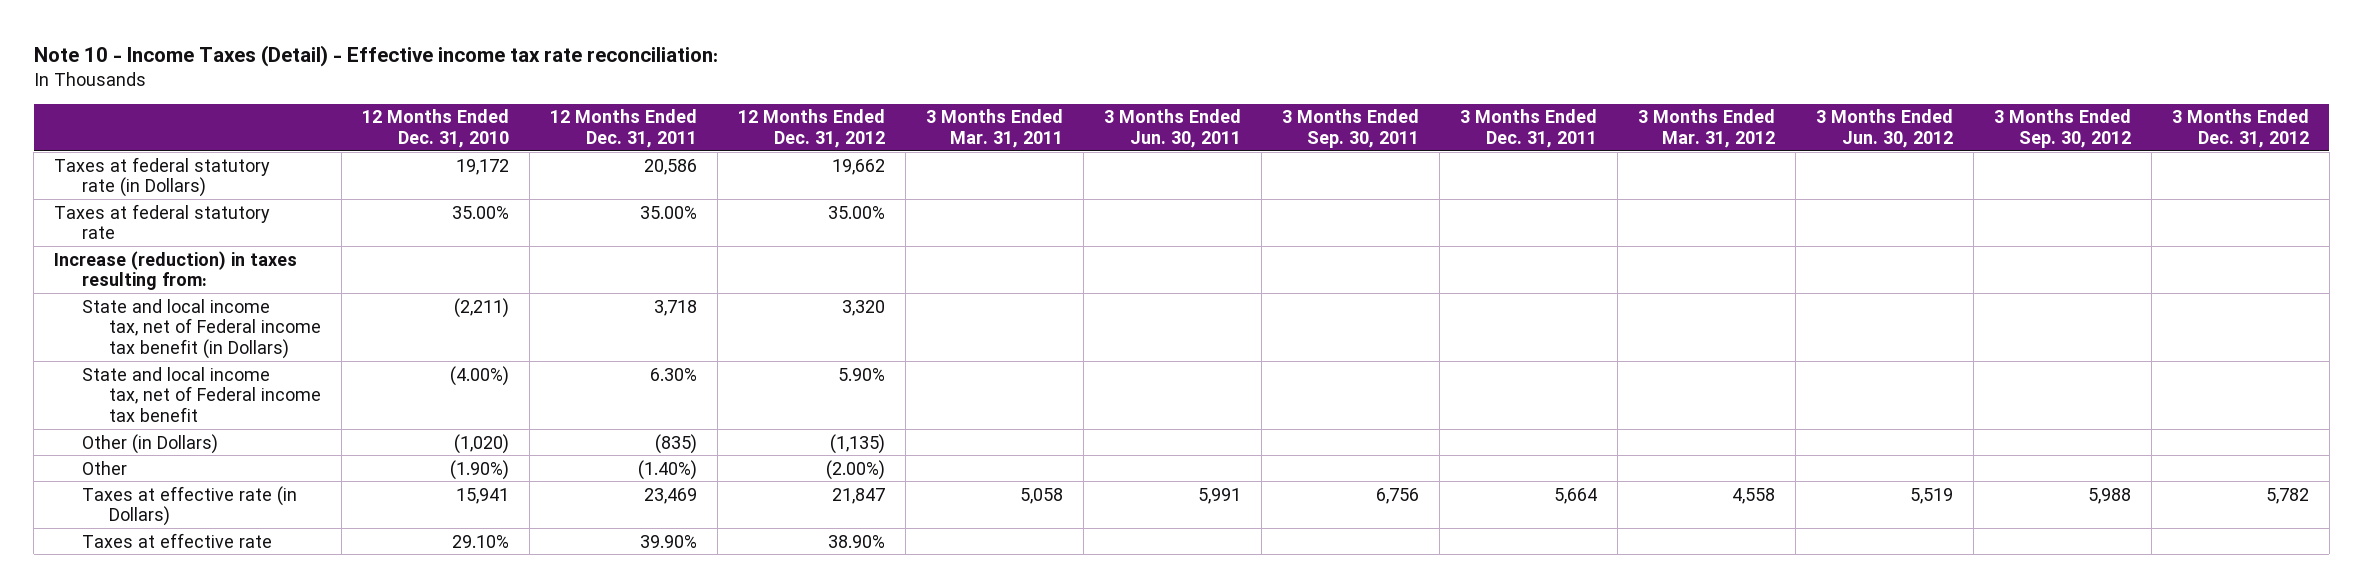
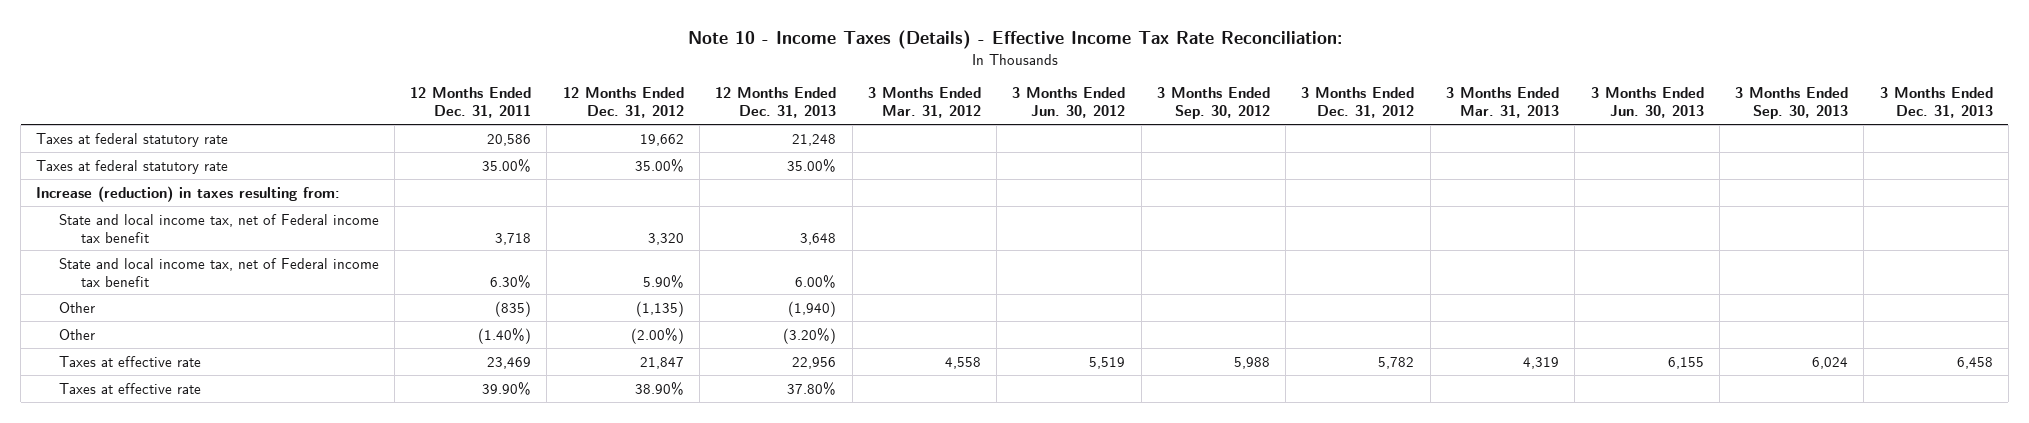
- Note 10 - Income Taxes (Detail) - Effective income tax rate reconciliation:
+ Note 10 - Income Taxes (Details) - Effective Income Tax Rate Reconciliation:
- | 12 Months Ended Dec. 31, 2010 | 12 Months Ended Dec. 31, 2011 | 12 Months Ended Dec. 31, 2012 | 3 Months Ended Mar. 31, 2011 | 3 Months Ended Jun. 30, 2011 | 3 Months Ended Sep. 30, 2011 | 3 Months Ended Dec. 31, 2011 | 3 Months Ended Mar. 31, 2012 | 3 Months Ended Jun. 30, 2012 | 3 Months Ended Sep. 30, 2012 | 3 Months Ended Dec. 31, 2012
+ | 12 Months Ended Dec. 31, 2011 | 12 Months Ended Dec. 31, 2012 | 12 Months Ended Dec. 31, 2013 | 3 Months Ended Mar. 31, 2012 | 3 Months Ended Jun. 30, 2012 | 3 Months Ended Sep. 30, 2012 | 3 Months Ended Dec. 31, 2012 | 3 Months Ended Mar. 31, 2013 | 3 Months Ended Jun. 30, 2013 | 3 Months Ended Sep. 30, 2013 | 3 Months Ended Dec. 31, 2013
- Taxes at federal statutory rate (in Dollars) | 19,172 | 20,586 | 19,662 | | | | | | | |
+ Taxes at federal statutory rate | 20,586 | 19,662 | 21,248 | | | | | | | |
- State and local income tax, net of Federal income tax benefit (in Dollars) | (2,211) | 3,718 | 3,320 | | | | | | | |
+ State and local income tax, net of Federal income tax benefit | 3,718 | 3,320 | 3,648 | | | | | | | |
- Other (in Dollars) | (1,020) | (835) | (1,135) | | | | | | | |
+ Other | (835) | (1,135) | (1,940) | | | | | | | |
- Taxes at effective rate (in Dollars) | 15,941 | 23,469 | 21,847 | 5,058 | 5,991 | 6,756 | 5,664 | 4,558 | 5,519 | 5,988 | 5,782
+ Taxes at effective rate | 23,469 | 21,847 | 22,956 | 4,558 | 5,519 | 5,988 | 5,782 | 4,319 | 6,155 | 6,024 | 6,458

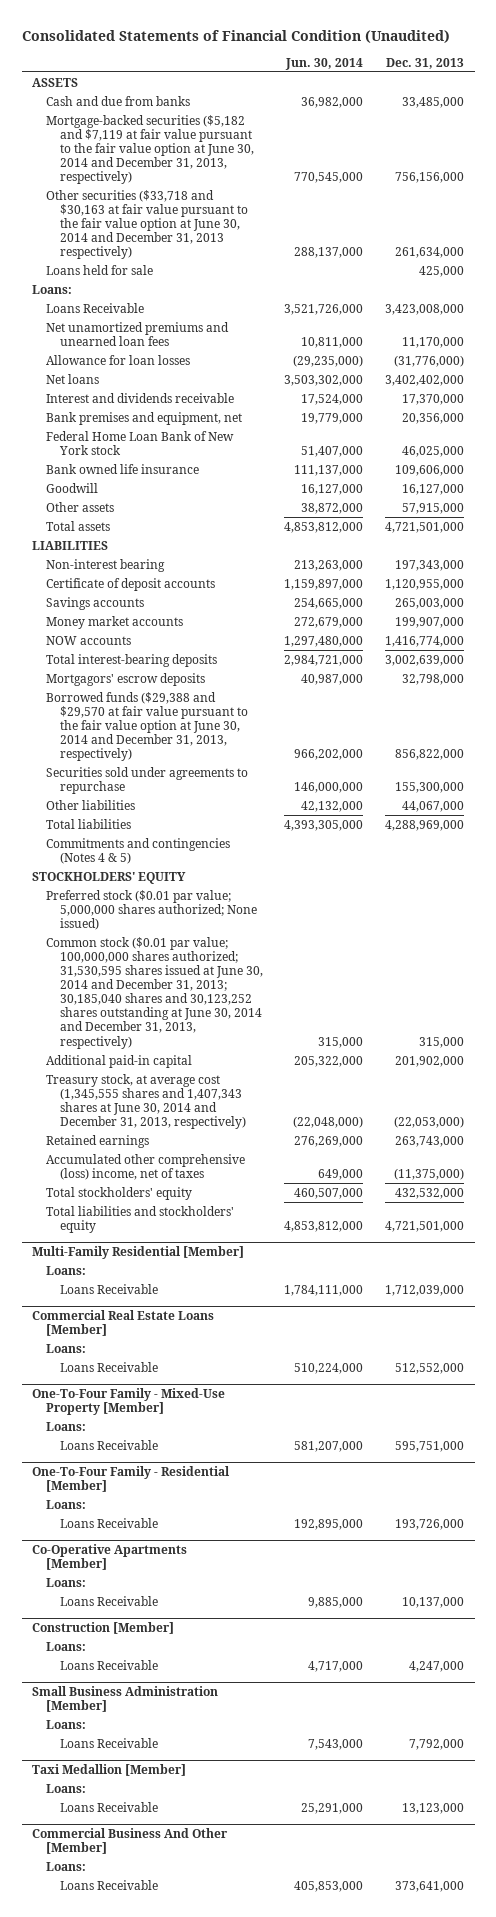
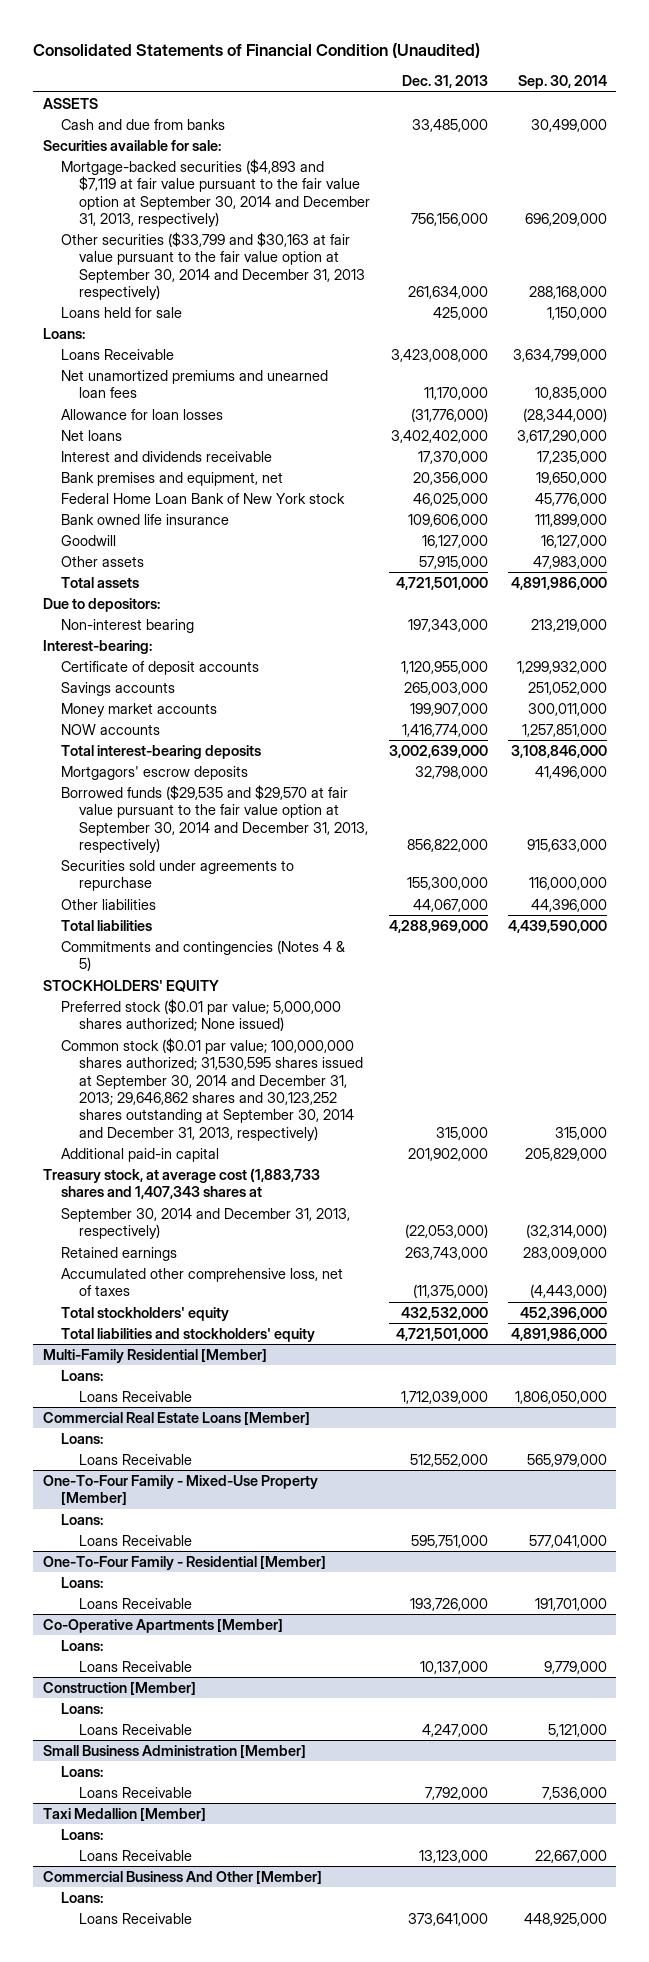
- | Jun. 30, 2014 | Dec. 31, 2013
+ | Dec. 31, 2013 | Sep. 30, 2014
- Mortgage-backed securities ($5,182 and $7,119 at fair value pursuant to the fair value option at June 30, 2014 and December 31, 2013, respectively) | 770,545,000 | 756,156,000
- Other securities ($33,718 and $30,163 at fair value pursuant to the fair value option at June 30, 2014 and December 31, 2013 respectively) | 288,137,000 | 261,634,000
+ Securities available for sale:
+ Mortgage-backed securities ($4,893 and $7,119 at fair value pursuant to the fair value option at September 30, 2014 and December 31, 2013, respectively) | 756,156,000 | 696,209,000
+ Other securities ($33,799 and $30,163 at fair value pursuant to the fair value option at September 30, 2014 and December 31, 2013 respectively) | 261,634,000 | 288,168,000
- LIABILITIES
+ Due to depositors:
+ Interest-bearing:
- Borrowed funds ($29,388 and $29,570 at fair value pursuant to the fair value option at June 30, 2014 and December 31, 2013, respectively) | 966,202,000 | 856,822,000
+ Borrowed funds ($29,535 and $29,570 at fair value pursuant to the fair value option at September 30, 2014 and December 31, 2013, respectively) | 856,822,000 | 915,633,000
- Common stock ($0.01 par value; 100,000,000 shares authorized; 31,530,595 shares issued at June 30, 2014 and December 31, 2013; 30,185,040 shares and 30,123,252 shares outstanding at June 30, 2014 and December 31, 2013, respectively) | 315,000 | 315,000
+ Common stock ($0.01 par value; 100,000,000 shares authorized; 31,530,595 shares issued at September 30, 2014 and December 31, 2013; 29,646,862 shares and 30,123,252 shares outstanding at September 30, 2014 and December 31, 2013, respectively) | 315,000 | 315,000
- Treasury stock, at average cost (1,345,555 shares and 1,407,343 shares at June 30, 2014 and December 31, 2013, respectively) | (22,048,000) | (22,053,000)
+ Treasury stock, at average cost (1,883,733 shares and 1,407,343 shares at
+ September 30, 2014 and December 31, 2013, respectively) | (22,053,000) | (32,314,000)
- Accumulated other comprehensive (loss) income, net of taxes | 649,000 | (11,375,000)
+ Accumulated other comprehensive loss, net of taxes | (11,375,000) | (4,443,000)

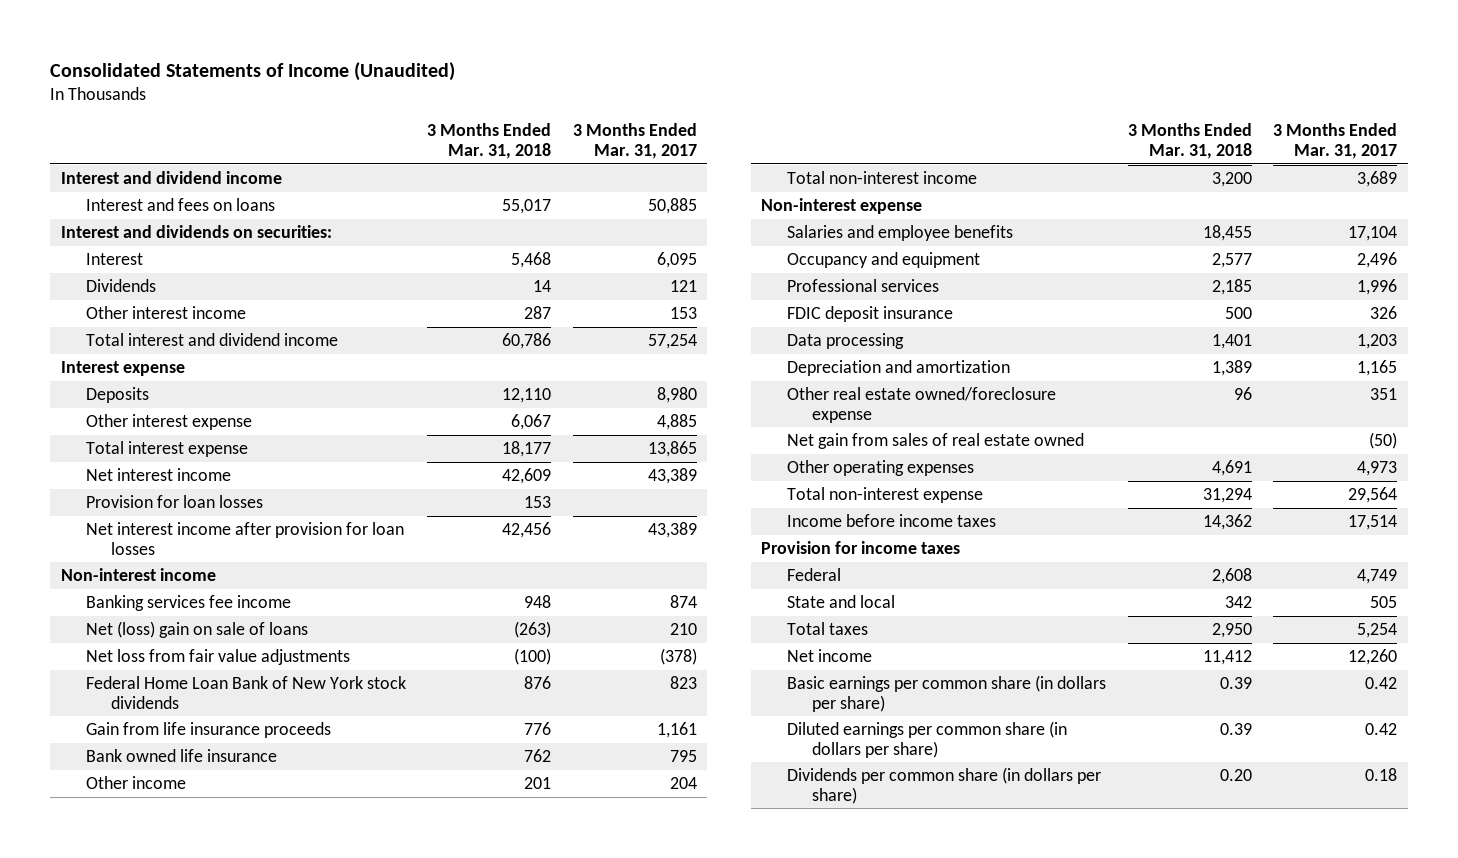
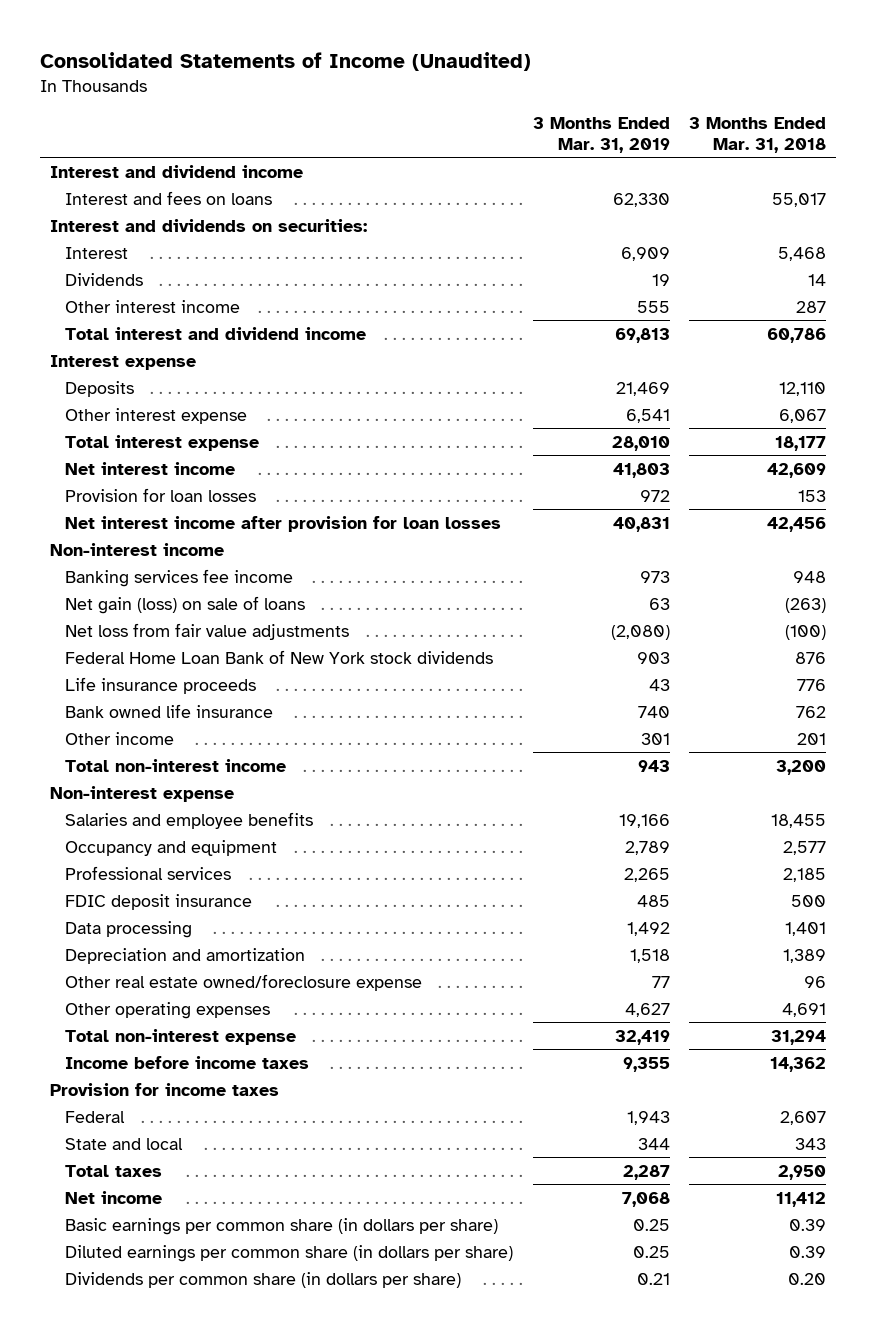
- | 3 Months Ended Mar. 31, 2018 | 3 Months Ended Mar. 31, 2017
+ | 3 Months Ended Mar. 31, 2019 | 3 Months Ended Mar. 31, 2018
- Net (loss) gain on sale of loans | (263) | 210
+ Net gain (loss) on sale of loans | 63 | (263)
- Gain from life insurance proceeds | 776 | 1,161
+ Life insurance proceeds | 43 | 776
- Net gain from sales of real estate owned | | (50)
- Federal | 2,608 | 4,749
- State and local | 342 | 505
+ Federal | 1,943 | 2,607
+ State and local | 344 | 343

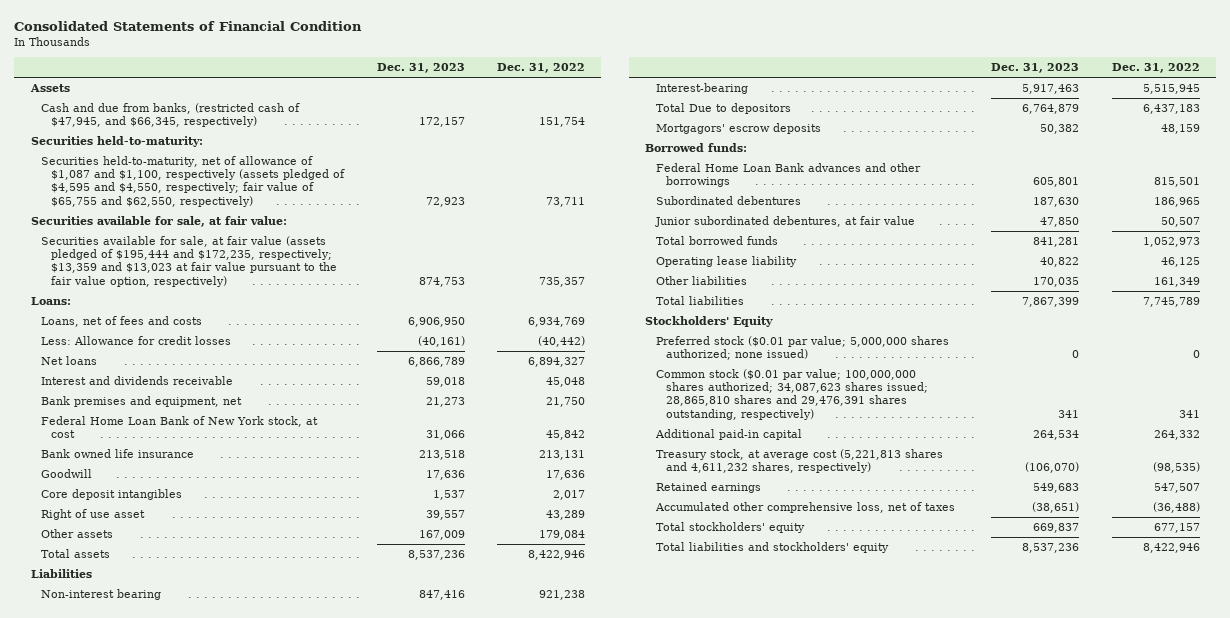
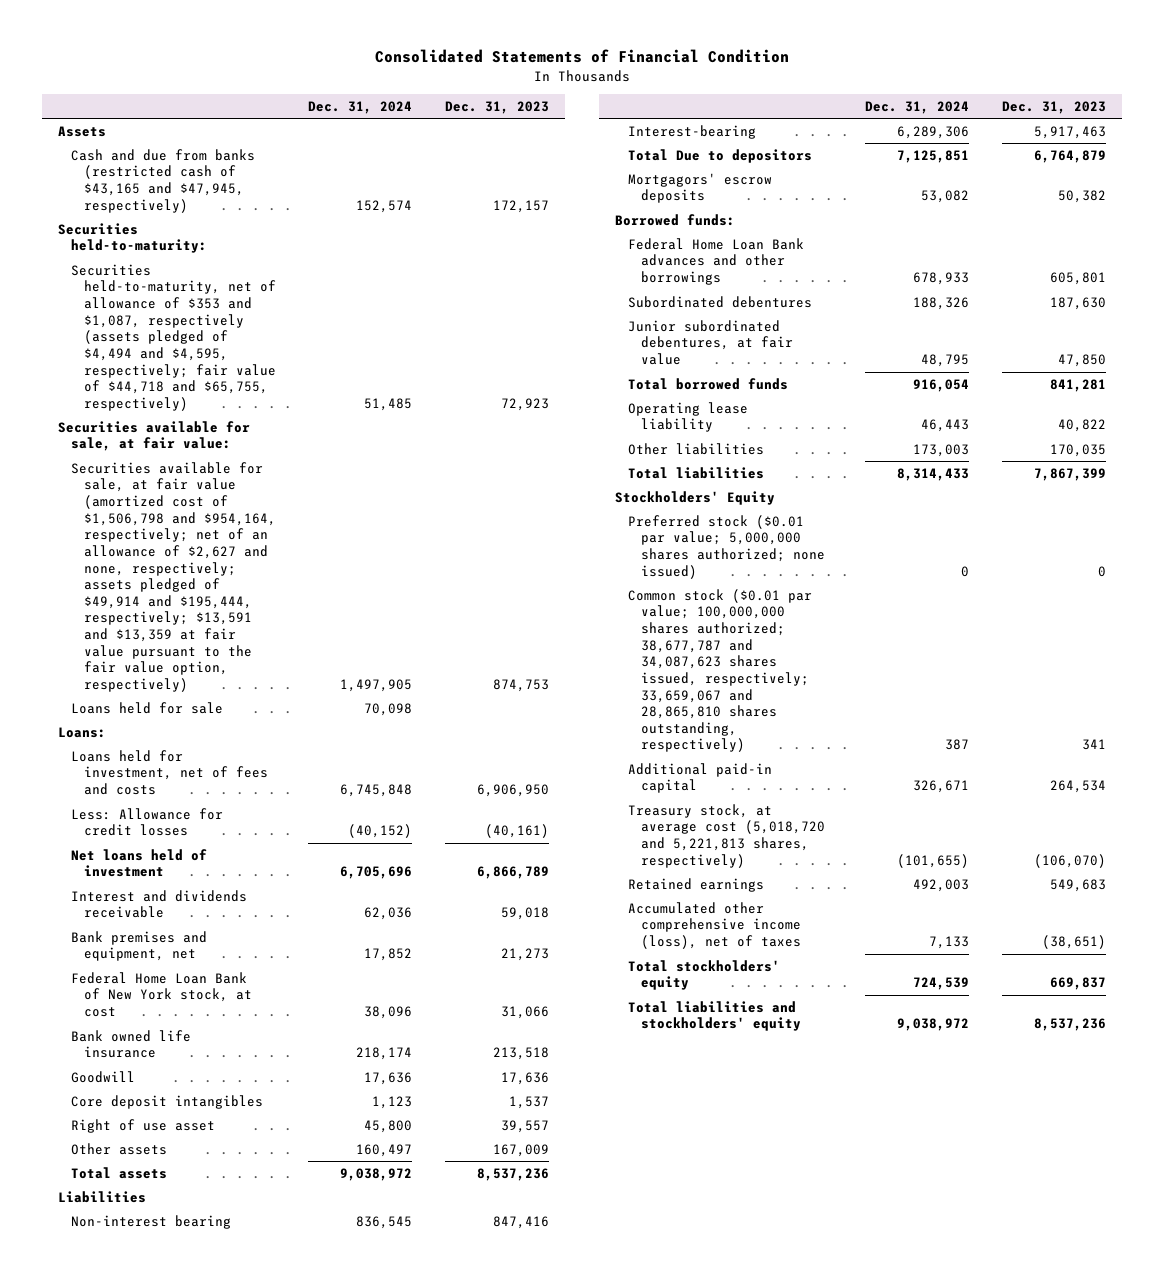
- | Dec. 31, 2023 | Dec. 31, 2022
+ | Dec. 31, 2024 | Dec. 31, 2023
- Cash and due from banks, (restricted cash of $47,945, and $66,345, respectively) | 172,157 | 151,754
+ Cash and due from banks (restricted cash of $43,165 and $47,945, respectively) | 152,574 | 172,157
- Securities held-to-maturity, net of allowance of $1,087 and $1,100, respectively (assets pledged of $4,595 and $4,550, respectively; fair value of $65,755 and $62,550, respectively) | 72,923 | 73,711
+ Securities held-to-maturity, net of allowance of $353 and $1,087, respectively (assets pledged of $4,494 and $4,595, respectively; fair value of $44,718 and $65,755, respectively) | 51,485 | 72,923
- Securities available for sale, at fair value (assets pledged of $195,444 and $172,235, respectively; $13,359 and $13,023 at fair value pursuant to the fair value option, respectively) | 874,753 | 735,357
+ Securities available for sale, at fair value (amortized cost of $1,506,798 and $954,164, respectively; net of an allowance of $2,627 and none, respectively; assets pledged of $49,914 and $195,444, respectively; $13,591 and $13,359 at fair value pursuant to the fair value option, respectively) | 1,497,905 | 874,753
+ Loans held for sale | 70,098 |
- Loans, net of fees and costs | 6,906,950 | 6,934,769
+ Loans held for investment, net of fees and costs | 6,745,848 | 6,906,950
- Net loans | 6,866,789 | 6,894,327
+ Net loans held of investment | 6,705,696 | 6,866,789
- Common stock ($0.01 par value; 100,000,000 shares authorized; 34,087,623 shares issued; 28,865,810 shares and 29,476,391 shares outstanding, respectively) | 341 | 341
+ Common stock ($0.01 par value; 100,000,000 shares authorized; 38,677,787 and 34,087,623 shares issued, respectively; 33,659,067 and 28,865,810 shares outstanding, respectively) | 387 | 341
- Treasury stock, at average cost (5,221,813 shares and 4,611,232 shares, respectively) | (106,070) | (98,535)
+ Treasury stock, at average cost (5,018,720 and 5,221,813 shares, respectively) | (101,655) | (106,070)
- Accumulated other comprehensive loss, net of taxes | (38,651) | (36,488)
+ Accumulated other comprehensive income (loss), net of taxes | 7,133 | (38,651)

